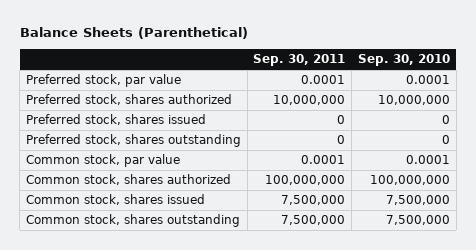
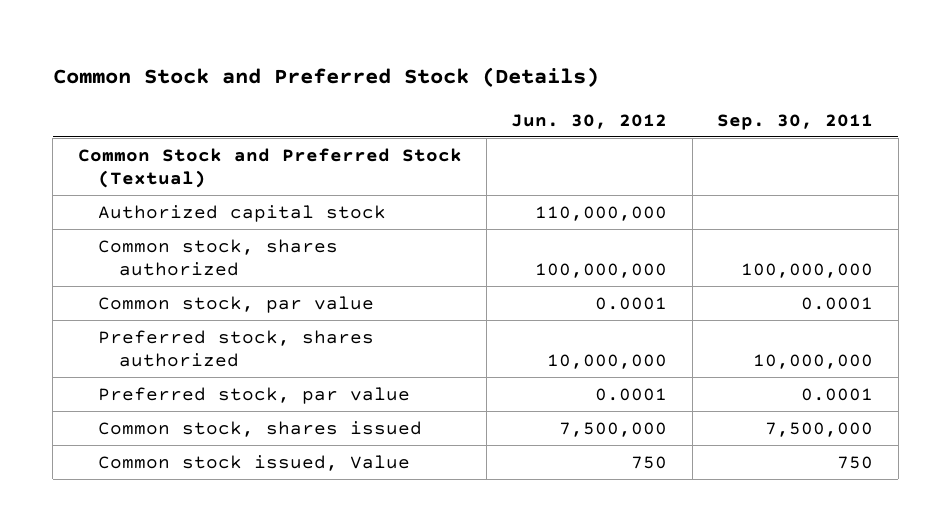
- Balance Sheets (Parenthetical)
+ Common Stock and Preferred Stock (Details)
- | Sep. 30, 2011 | Sep. 30, 2010
+ | Jun. 30, 2012 | Sep. 30, 2011
- Preferred stock, shares issued | 0 | 0
- Preferred stock, shares outstanding | 0 | 0
+ Common Stock and Preferred Stock (Textual)
+ Authorized capital stock | 110,000,000 |
moved down: Common stock, par value | 0.0001 | 0.0001
moved down: Preferred stock, shares authorized | 10,000,000 | 10,000,000
moved down: Preferred stock, par value | 0.0001 | 0.0001
- Common stock, shares outstanding | 7,500,000 | 7,500,000
+ Common stock issued, Value | 750 | 750

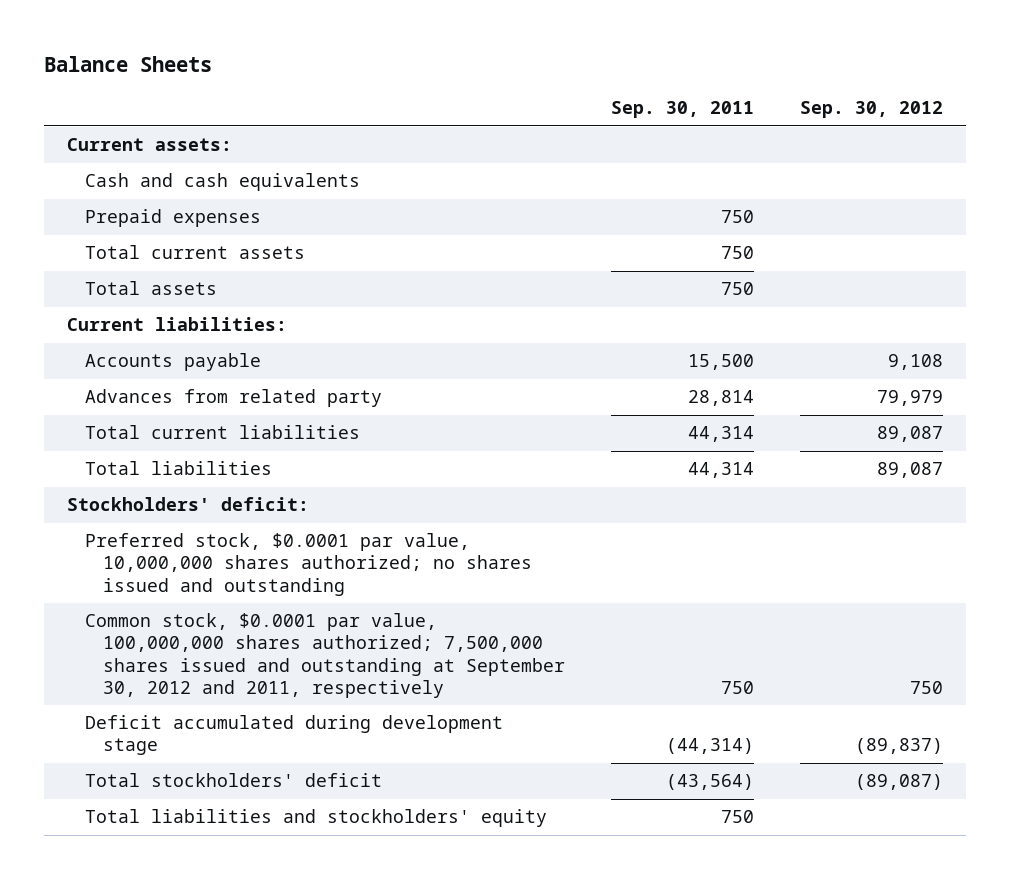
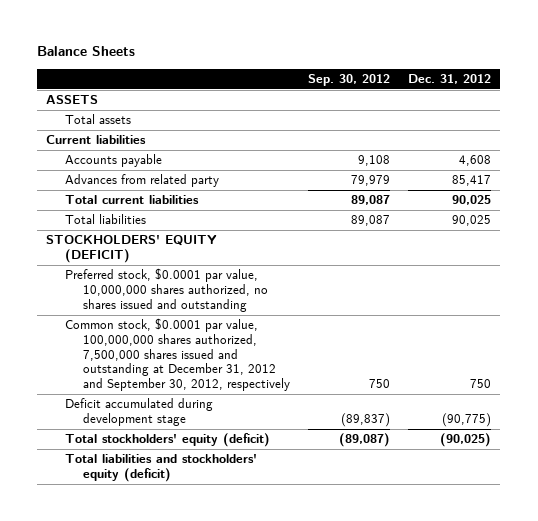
- | Sep. 30, 2011 | Sep. 30, 2012
+ | Sep. 30, 2012 | Dec. 31, 2012
- Current assets:
- Cash and cash equivalents
- Prepaid expenses | 750 |
- Total current assets | 750 |
+ ASSETS
- Current liabilities:
+ Current liabilities
- Stockholders' deficit:
- Preferred stock, $0.0001 par value, 10,000,000 shares authorized; no shares issued and outstanding
- Common stock, $0.0001 par value, 100,000,000 shares authorized; 7,500,000 shares issued and outstanding at September 30, 2012 and 2011, respectively | 750 | 750
+ STOCKHOLDERS' EQUITY (DEFICIT)
+ Preferred stock, $0.0001 par value, 10,000,000 shares authorized, no shares issued and outstanding
+ Common stock, $0.0001 par value, 100,000,000 shares authorized, 7,500,000 shares issued and outstanding at December 31, 2012 and September 30, 2012, respectively | 750 | 750
- Total stockholders' deficit | (43,564) | (89,087)
- Total liabilities and stockholders' equity | 750 |
+ Total stockholders' equity (deficit) | (89,087) | (90,025)
+ Total liabilities and stockholders' equity (deficit)

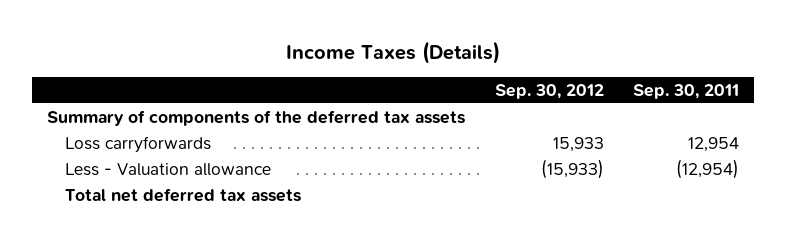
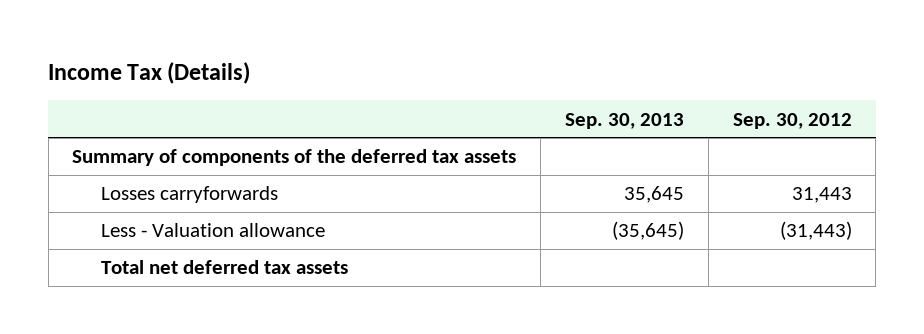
- Income Taxes (Details)
+ Income Tax (Details)
- | Sep. 30, 2012 | Sep. 30, 2011
+ | Sep. 30, 2013 | Sep. 30, 2012
- Loss carryforwards | 15,933 | 12,954
- Less - Valuation allowance | (15,933) | (12,954)
+ Losses carryforwards | 35,645 | 31,443
+ Less - Valuation allowance | (35,645) | (31,443)

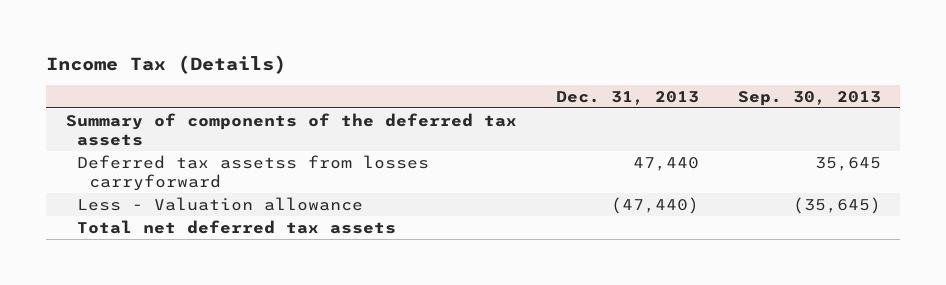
- | Sep. 30, 2013 | Sep. 30, 2012
+ | Dec. 31, 2013 | Sep. 30, 2013
- Losses carryforwards | 35,645 | 31,443
+ Deferred tax assetss from losses carryforward | 47,440 | 35,645

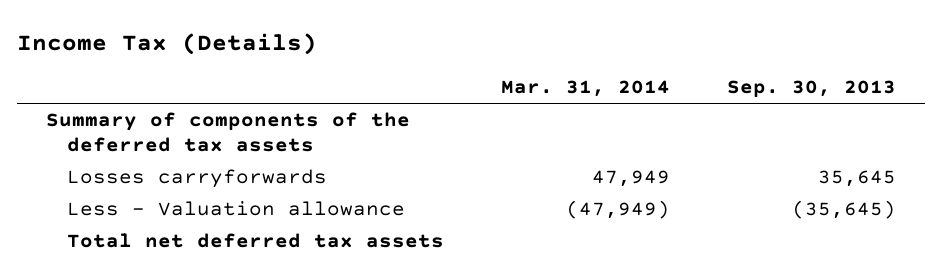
- | Dec. 31, 2013 | Sep. 30, 2013
+ | Mar. 31, 2014 | Sep. 30, 2013
- Deferred tax assetss from losses carryforward | 47,440 | 35,645
+ Losses carryforwards | 47,949 | 35,645

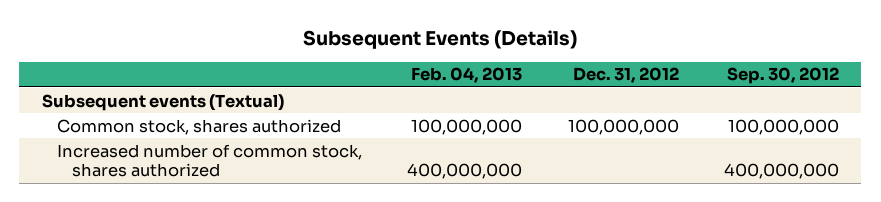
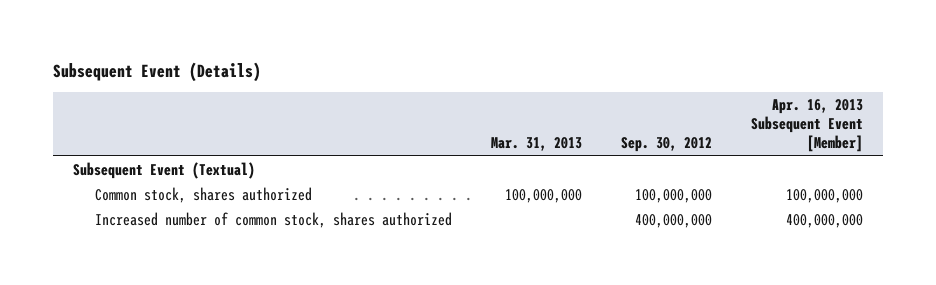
- Subsequent Events (Details)
+ Subsequent Event (Details)
- | Feb. 04, 2013 | Dec. 31, 2012 | Sep. 30, 2012
+ | Mar. 31, 2013 | Sep. 30, 2012 | Apr. 16, 2013 Subsequent Event [Member]
- Subsequent events (Textual)
+ Subsequent Event (Textual)

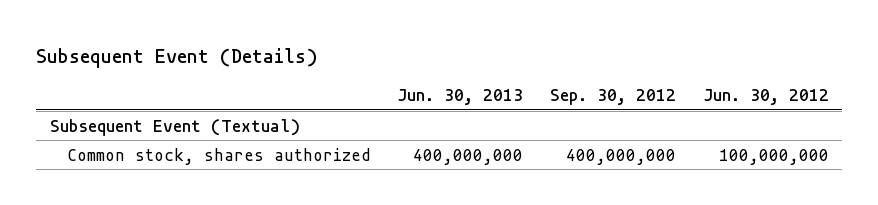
- | Mar. 31, 2013 | Sep. 30, 2012 | Apr. 16, 2013 Subsequent Event [Member]
+ | Jun. 30, 2013 | Sep. 30, 2012 | Jun. 30, 2012
- Common stock, shares authorized | 100,000,000 | 100,000,000 | 100,000,000
- Increased number of common stock, shares authorized | | 400,000,000 | 400,000,000
+ Common stock, shares authorized | 400,000,000 | 400,000,000 | 100,000,000

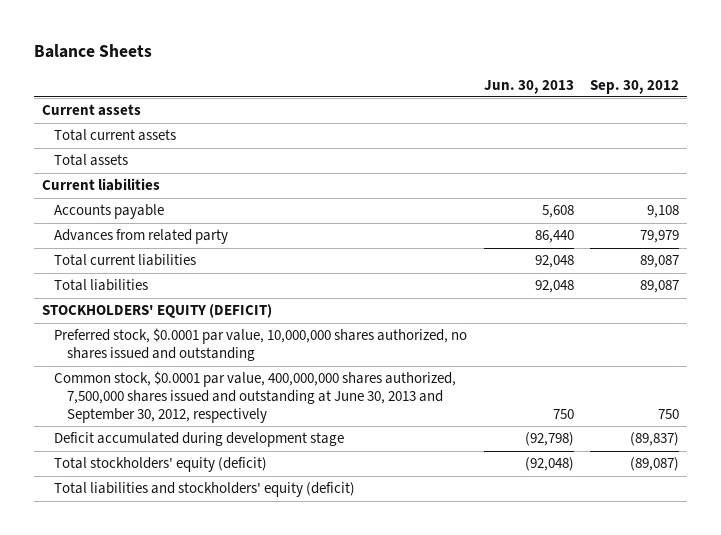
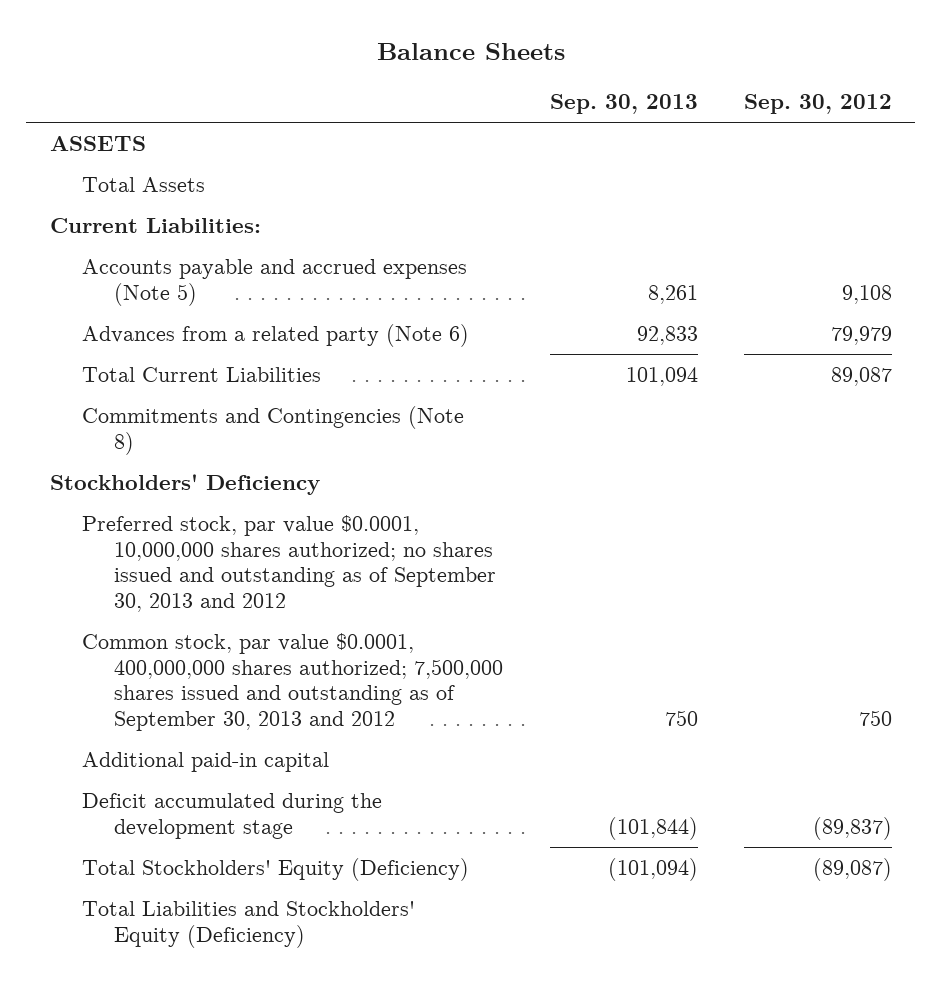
- | Jun. 30, 2013 | Sep. 30, 2012
+ | Sep. 30, 2013 | Sep. 30, 2012
- Current assets
- Total current assets
- Total assets
- Current liabilities
- Accounts payable | 5,608 | 9,108
- Advances from related party | 86,440 | 79,979
- Total current liabilities | 92,048 | 89,087
- Total liabilities | 92,048 | 89,087
- STOCKHOLDERS' EQUITY (DEFICIT)
- Preferred stock, $0.0001 par value, 10,000,000 shares authorized, no shares issued and outstanding
- Common stock, $0.0001 par value, 400,000,000 shares authorized, 7,500,000 shares issued and outstanding at June 30, 2013 and September 30, 2012, respectively | 750 | 750
- Deficit accumulated during development stage | (92,798) | (89,837)
- Total stockholders' equity (deficit) | (92,048) | (89,087)
- Total liabilities and stockholders' equity (deficit)
+ ASSETS
+ Total Assets
+ Current Liabilities:
+ Accounts payable and accrued expenses (Note 5) | 8,261 | 9,108
+ Advances from a related party (Note 6) | 92,833 | 79,979
+ Total Current Liabilities | 101,094 | 89,087
+ Commitments and Contingencies (Note 8)
+ Stockholders' Deficiency
+ Preferred stock, par value $0.0001, 10,000,000 shares authorized; no shares issued and outstanding as of September 30, 2013 and 2012
+ Common stock, par value $0.0001, 400,000,000 shares authorized; 7,500,000 shares issued and outstanding as of September 30, 2013 and 2012 | 750 | 750
+ Additional paid-in capital
+ Deficit accumulated during the development stage | (101,844) | (89,837)
+ Total Stockholders' Equity (Deficiency) | (101,094) | (89,087)
+ Total Liabilities and Stockholders' Equity (Deficiency)

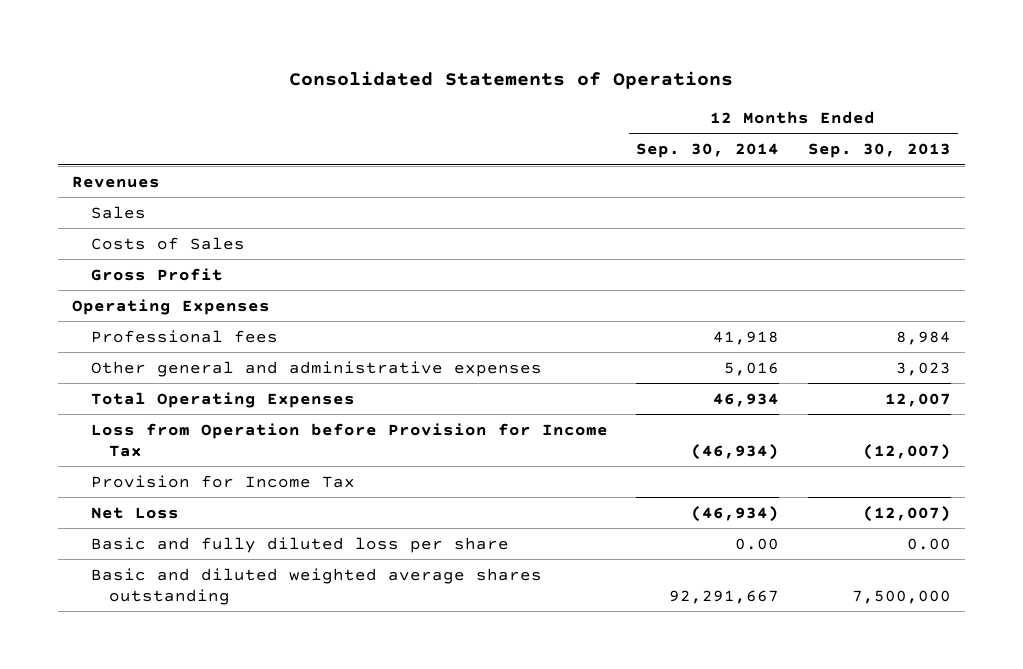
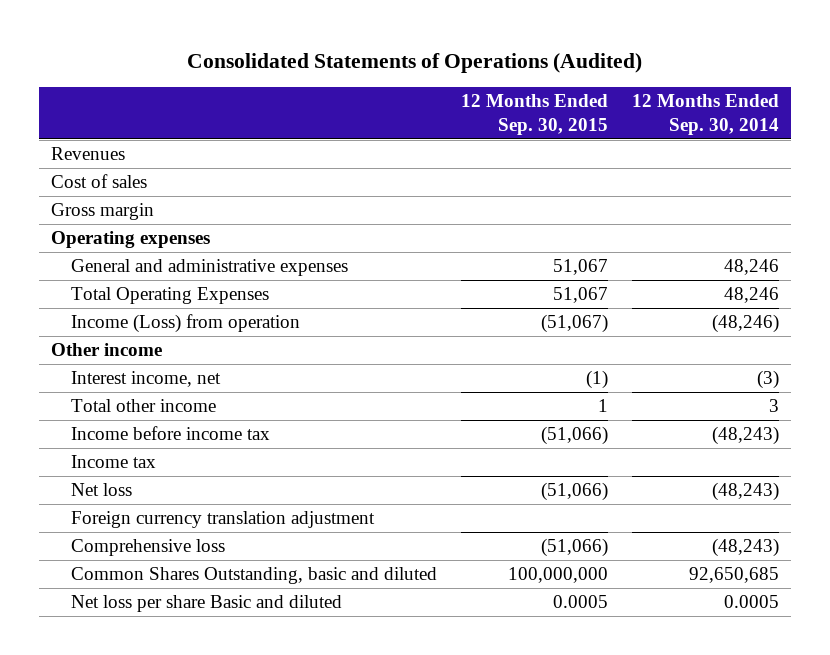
- Consolidated Statements of Operations
+ Consolidated Statements of Operations (Audited)
- | 12 Months Ended Sep. 30, 2014 | 12 Months Ended Sep. 30, 2013
+ | 12 Months Ended Sep. 30, 2015 | 12 Months Ended Sep. 30, 2014
- Sales
- Costs of Sales
- Gross Profit
- Operating Expenses
- Professional fees | 41,918 | 8,984
- Other general and administrative expenses | 5,016 | 3,023
- Total Operating Expenses | 46,934 | 12,007
- Loss from Operation before Provision for Income Tax | (46,934) | (12,007)
- Provision for Income Tax
- Net Loss | (46,934) | (12,007)
- Basic and fully diluted loss per share | 0.00 | 0.00
- Basic and diluted weighted average shares outstanding | 92,291,667 | 7,500,000
+ Cost of sales
+ Gross margin
+ Operating expenses
+ General and administrative expenses | 51,067 | 48,246
+ Total Operating Expenses | 51,067 | 48,246
+ Income (Loss) from operation | (51,067) | (48,246)
+ Other income
+ Interest income, net | (1) | (3)
+ Total other income | 1 | 3
+ Income before income tax | (51,066) | (48,243)
+ Income tax
+ Net loss | (51,066) | (48,243)
+ Foreign currency translation adjustment
+ Comprehensive loss | (51,066) | (48,243)
+ Common Shares Outstanding, basic and diluted | 100,000,000 | 92,650,685
+ Net loss per share Basic and diluted | 0.0005 | 0.0005

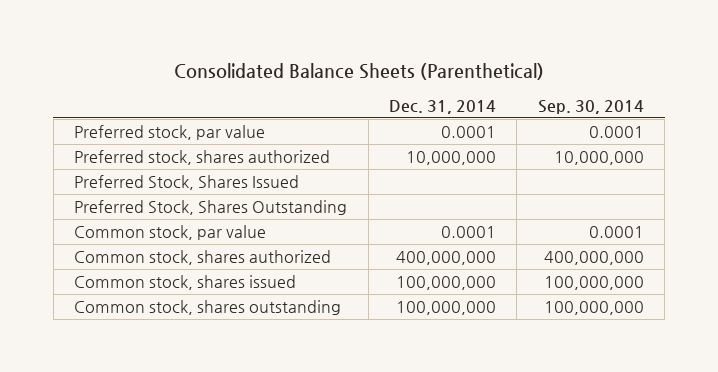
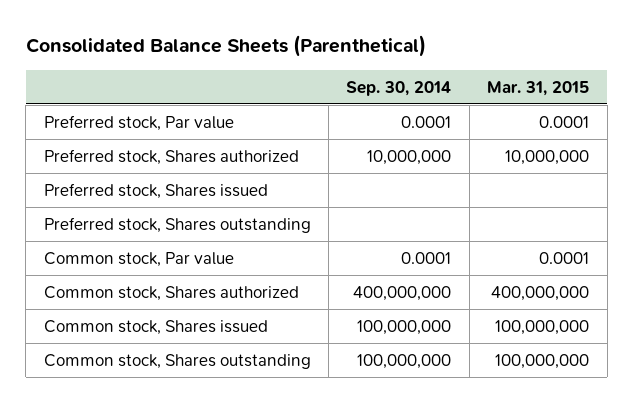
- | Dec. 31, 2014 | Sep. 30, 2014
+ | Sep. 30, 2014 | Mar. 31, 2015
- Preferred stock, par value | 0.0001 | 0.0001
- Preferred stock, shares authorized | 10,000,000 | 10,000,000
- Preferred Stock, Shares Issued
- Preferred Stock, Shares Outstanding
- Common stock, par value | 0.0001 | 0.0001
- Common stock, shares authorized | 400,000,000 | 400,000,000
- Common stock, shares issued | 100,000,000 | 100,000,000
- Common stock, shares outstanding | 100,000,000 | 100,000,000
+ Preferred stock, Par value | 0.0001 | 0.0001
+ Preferred stock, Shares authorized | 10,000,000 | 10,000,000
+ Preferred stock, Shares issued
+ Preferred stock, Shares outstanding
+ Common stock, Par value | 0.0001 | 0.0001
+ Common stock, Shares authorized | 400,000,000 | 400,000,000
+ Common stock, Shares issued | 100,000,000 | 100,000,000
+ Common stock, Shares outstanding | 100,000,000 | 100,000,000

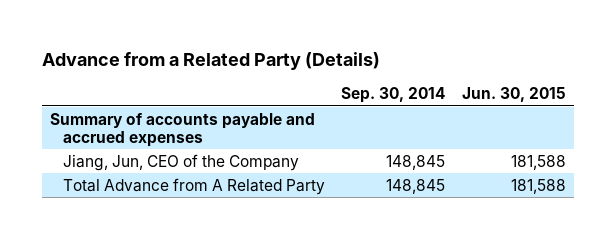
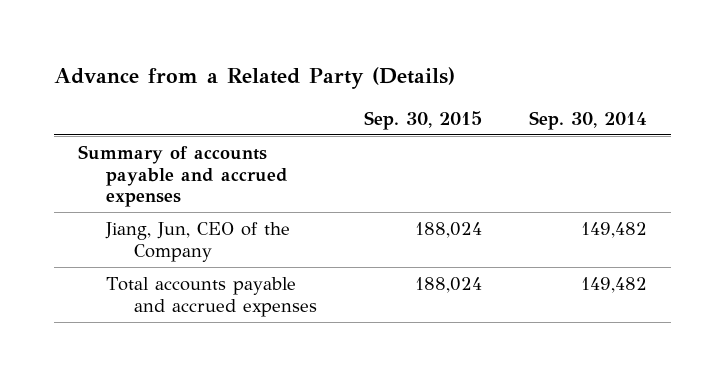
- | Sep. 30, 2014 | Jun. 30, 2015
+ | Sep. 30, 2015 | Sep. 30, 2014
- Jiang, Jun, CEO of the Company | 148,845 | 181,588
- Total Advance from A Related Party | 148,845 | 181,588
+ Jiang, Jun, CEO of the Company | 188,024 | 149,482
+ Total accounts payable and accrued expenses | 188,024 | 149,482

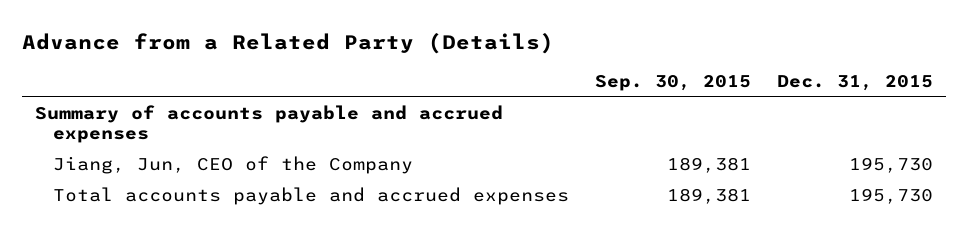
- | Sep. 30, 2015 | Sep. 30, 2014
+ | Sep. 30, 2015 | Dec. 31, 2015
- Jiang, Jun, CEO of the Company | 188,024 | 149,482
- Total accounts payable and accrued expenses | 188,024 | 149,482
+ Jiang, Jun, CEO of the Company | 189,381 | 195,730
+ Total accounts payable and accrued expenses | 189,381 | 195,730

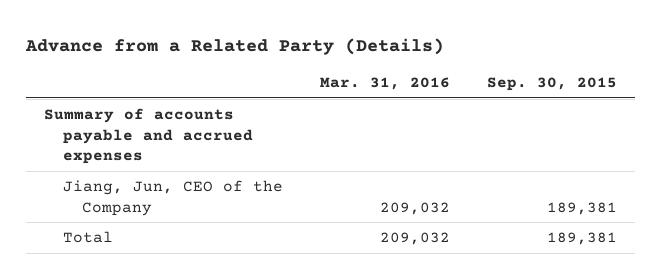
- | Sep. 30, 2015 | Dec. 31, 2015
+ | Mar. 31, 2016 | Sep. 30, 2015
- Total accounts payable and accrued expenses | 189,381 | 195,730
+ Total | 209,032 | 189,381

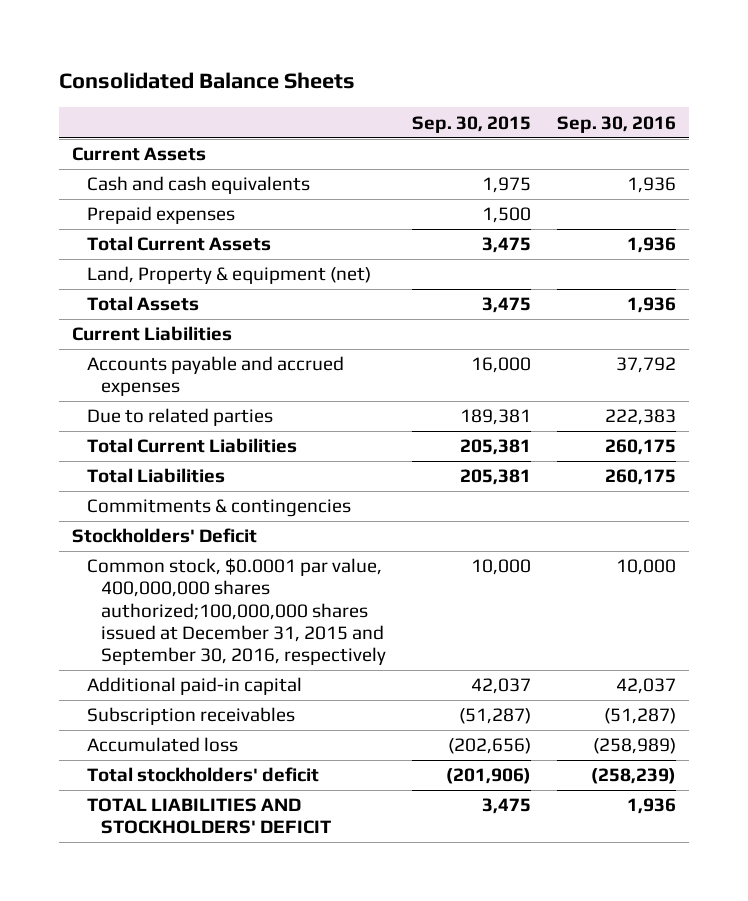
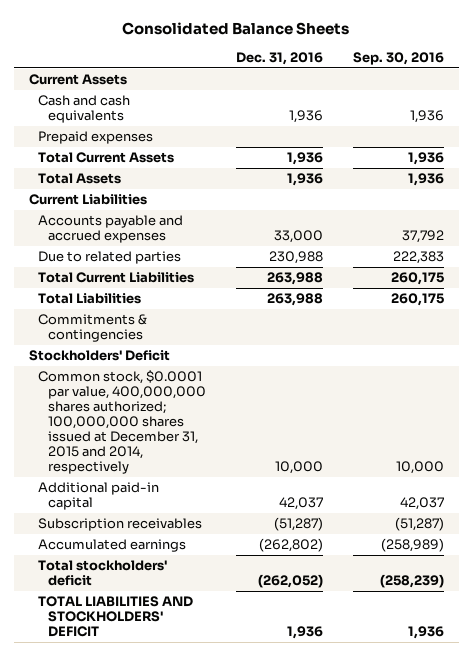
- | Sep. 30, 2015 | Sep. 30, 2016
+ | Dec. 31, 2016 | Sep. 30, 2016
- Land, Property & equipment (net)
- Common stock, $0.0001 par value, 400,000,000 shares authorized;100,000,000 shares issued at December 31, 2015 and September 30, 2016, respectively | 10,000 | 10,000
+ Common stock, $0.0001 par value, 400,000,000 shares authorized; 100,000,000 shares issued at December 31, 2015 and 2014, respectively | 10,000 | 10,000
- Accumulated loss | (202,656) | (258,989)
+ Accumulated earnings | (262,802) | (258,989)

